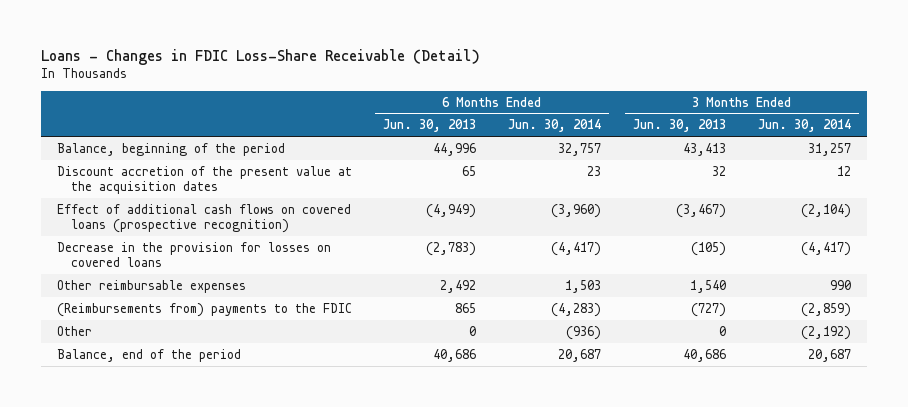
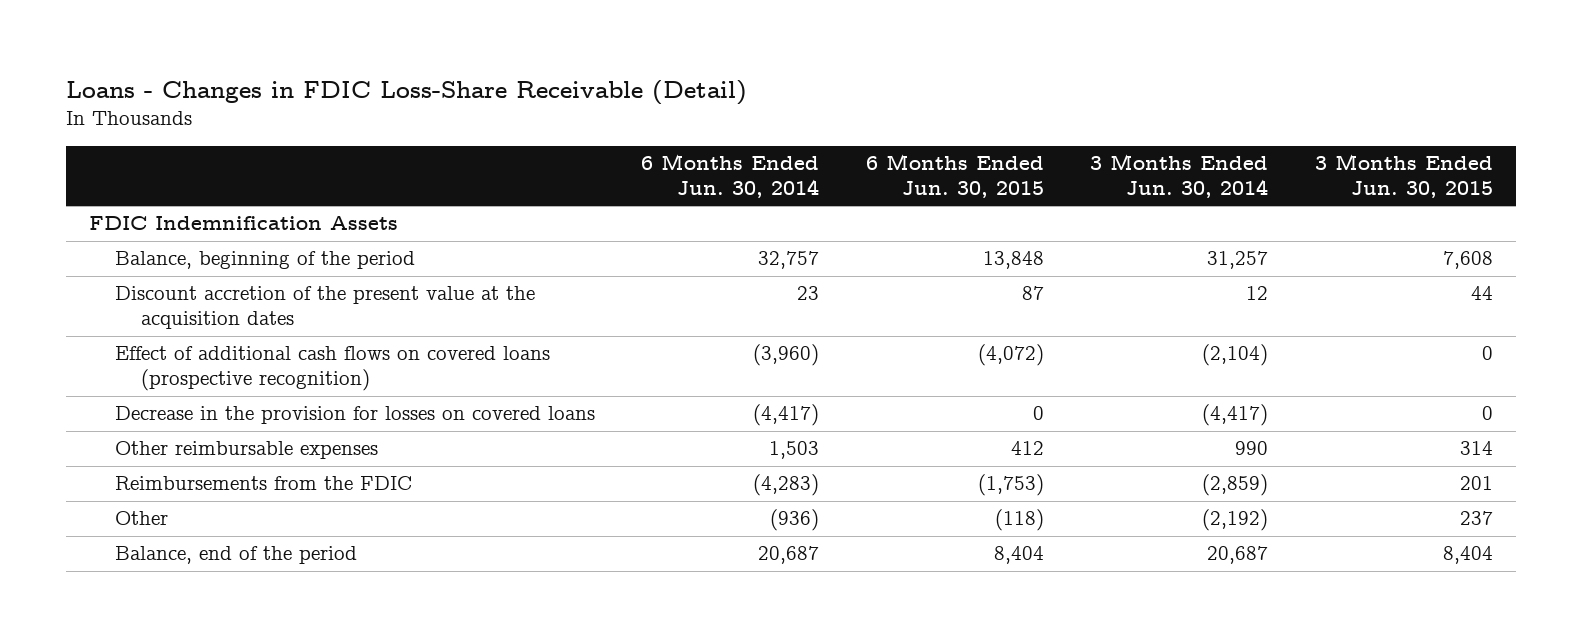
- | 6 Months Ended Jun. 30, 2013 | 6 Months Ended Jun. 30, 2014 | 3 Months Ended Jun. 30, 2013 | 3 Months Ended Jun. 30, 2014
+ | 6 Months Ended Jun. 30, 2014 | 6 Months Ended Jun. 30, 2015 | 3 Months Ended Jun. 30, 2014 | 3 Months Ended Jun. 30, 2015
+ FDIC Indemnification Assets
- (Reimbursements from) payments to the FDIC | 865 | (4,283) | (727) | (2,859)
+ Reimbursements from the FDIC | (4,283) | (1,753) | (2,859) | 201

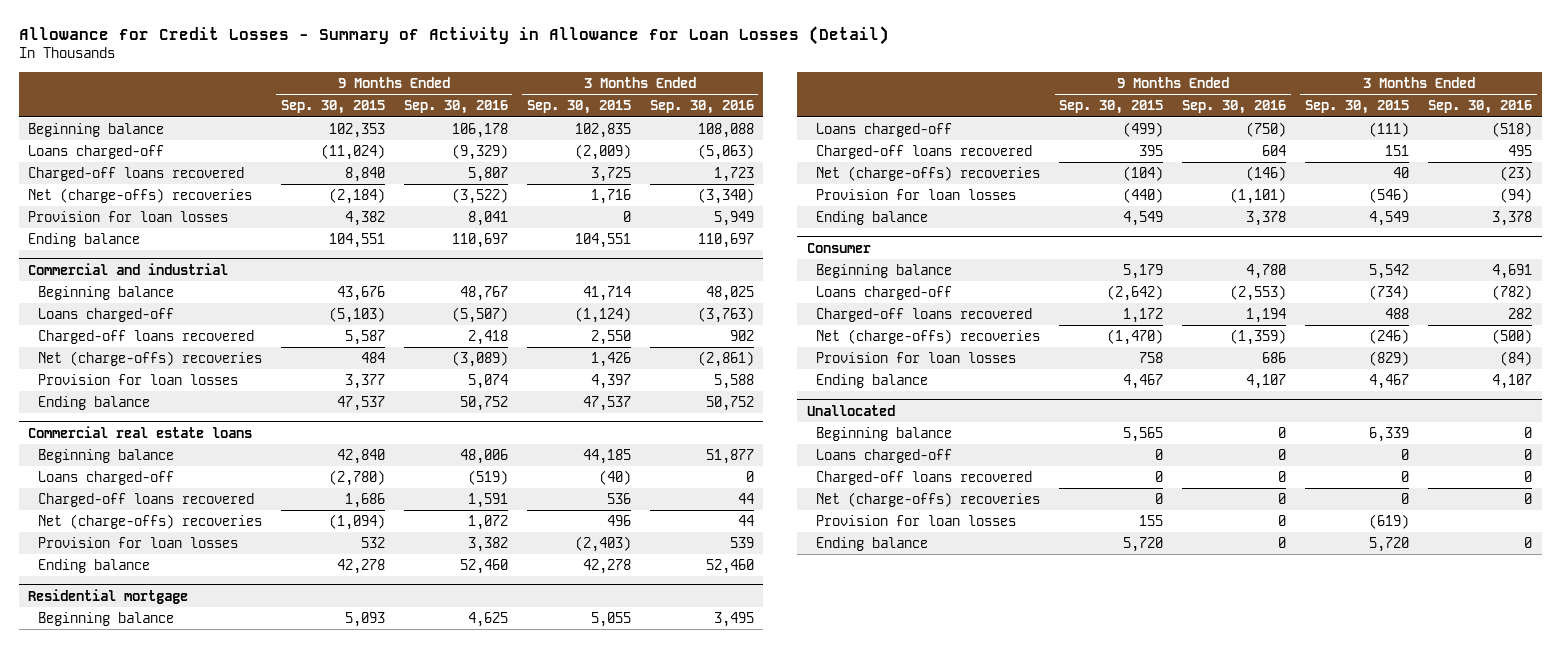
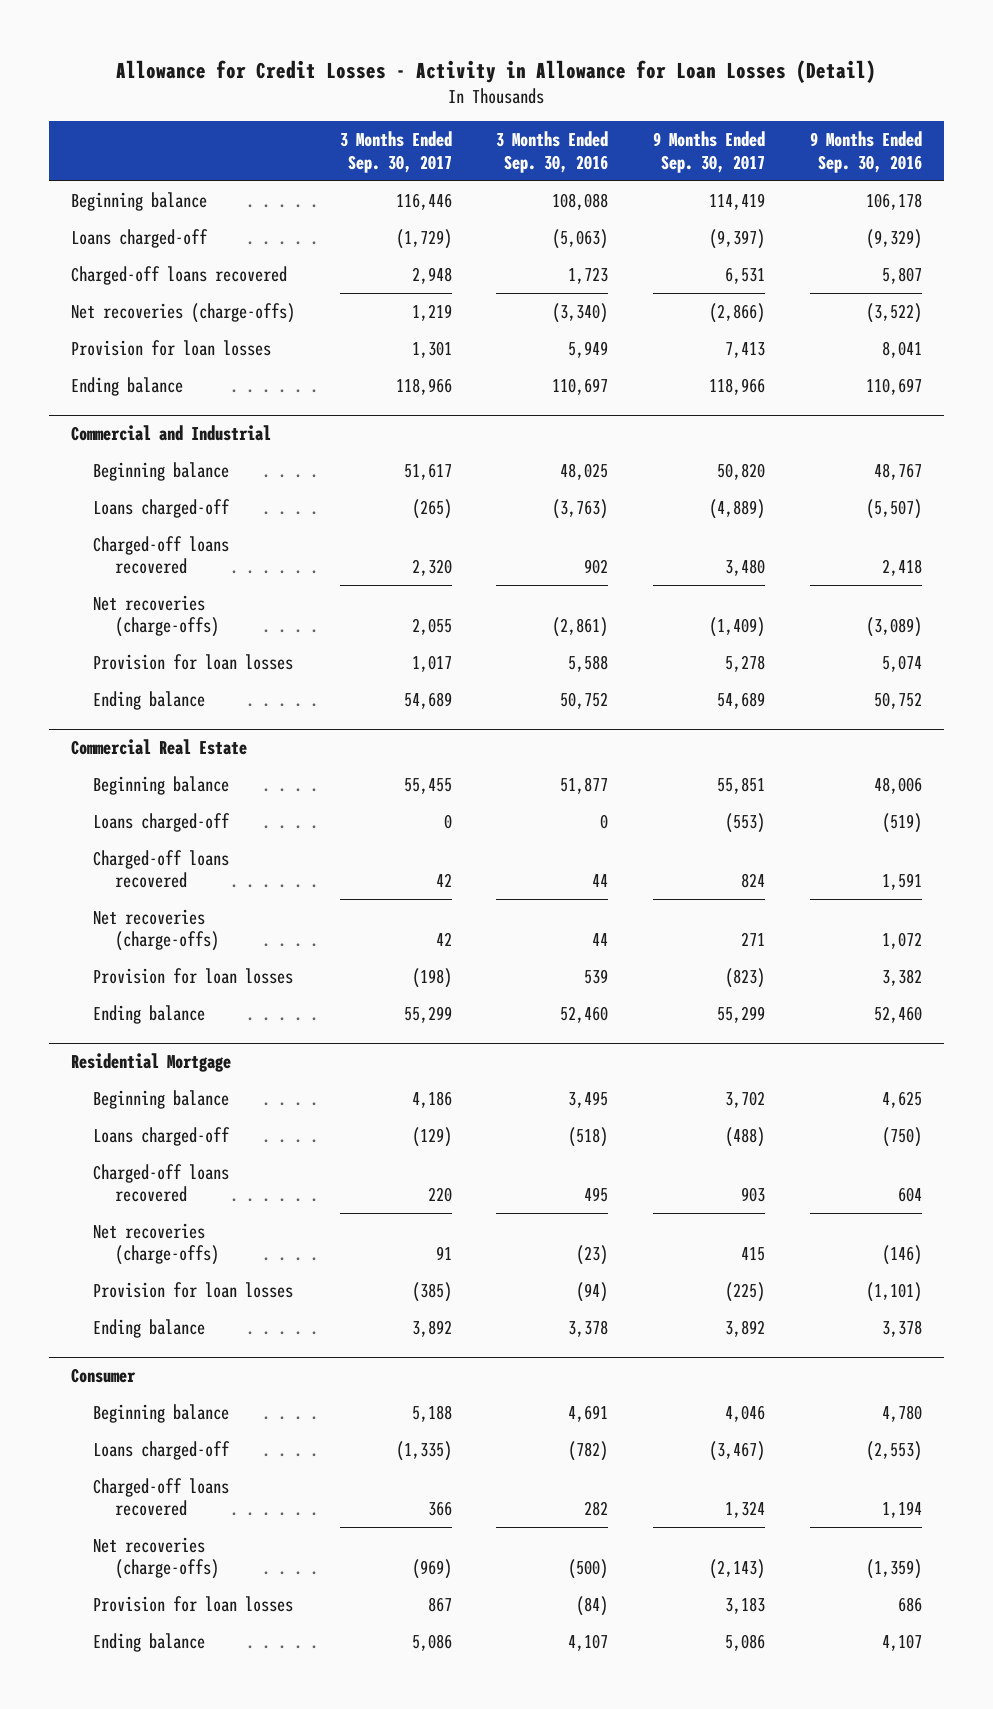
- Allowance for Credit Losses - Summary of Activity in Allowance for Loan Losses (Detail)
+ Allowance for Credit Losses - Activity in Allowance for Loan Losses (Detail)
- | 9 Months Ended Sep. 30, 2015 | 9 Months Ended Sep. 30, 2016 | 3 Months Ended Sep. 30, 2015 | 3 Months Ended Sep. 30, 2016
+ | 3 Months Ended Sep. 30, 2017 | 3 Months Ended Sep. 30, 2016 | 9 Months Ended Sep. 30, 2017 | 9 Months Ended Sep. 30, 2016
- Net (charge-offs) recoveries | (2,184) | (3,522) | 1,716 | (3,340)
+ Net recoveries (charge-offs) | 1,219 | (3,340) | (2,866) | (3,522)
- Commercial and industrial
+ Commercial and Industrial
- Net (charge-offs) recoveries | 484 | (3,089) | 1,426 | (2,861)
+ Net recoveries (charge-offs) | 2,055 | (2,861) | (1,409) | (3,089)
- Commercial real estate loans
+ Commercial Real Estate
- Net (charge-offs) recoveries | (1,094) | 1,072 | 496 | 44
+ Net recoveries (charge-offs) | 42 | 44 | 271 | 1,072
- Residential mortgage
+ Residential Mortgage
- Net (charge-offs) recoveries | (104) | (146) | 40 | (23)
+ Net recoveries (charge-offs) | 91 | (23) | 415 | (146)
@ Consumer
- Net (charge-offs) recoveries | (1,470) | (1,359) | (246) | (500)
+ Net recoveries (charge-offs) | (969) | (500) | (2,143) | (1,359)
- Unallocated
- Beginning balance | 5,565 | 0 | 6,339 | 0
- Loans charged-off | 0 | 0 | 0 | 0
- Charged-off loans recovered | 0 | 0 | 0 | 0
- Net (charge-offs) recoveries | 0 | 0 | 0 | 0
- Provision for loan losses | 155 | 0 | (619) |
- Ending balance | 5,720 | 0 | 5,720 | 0

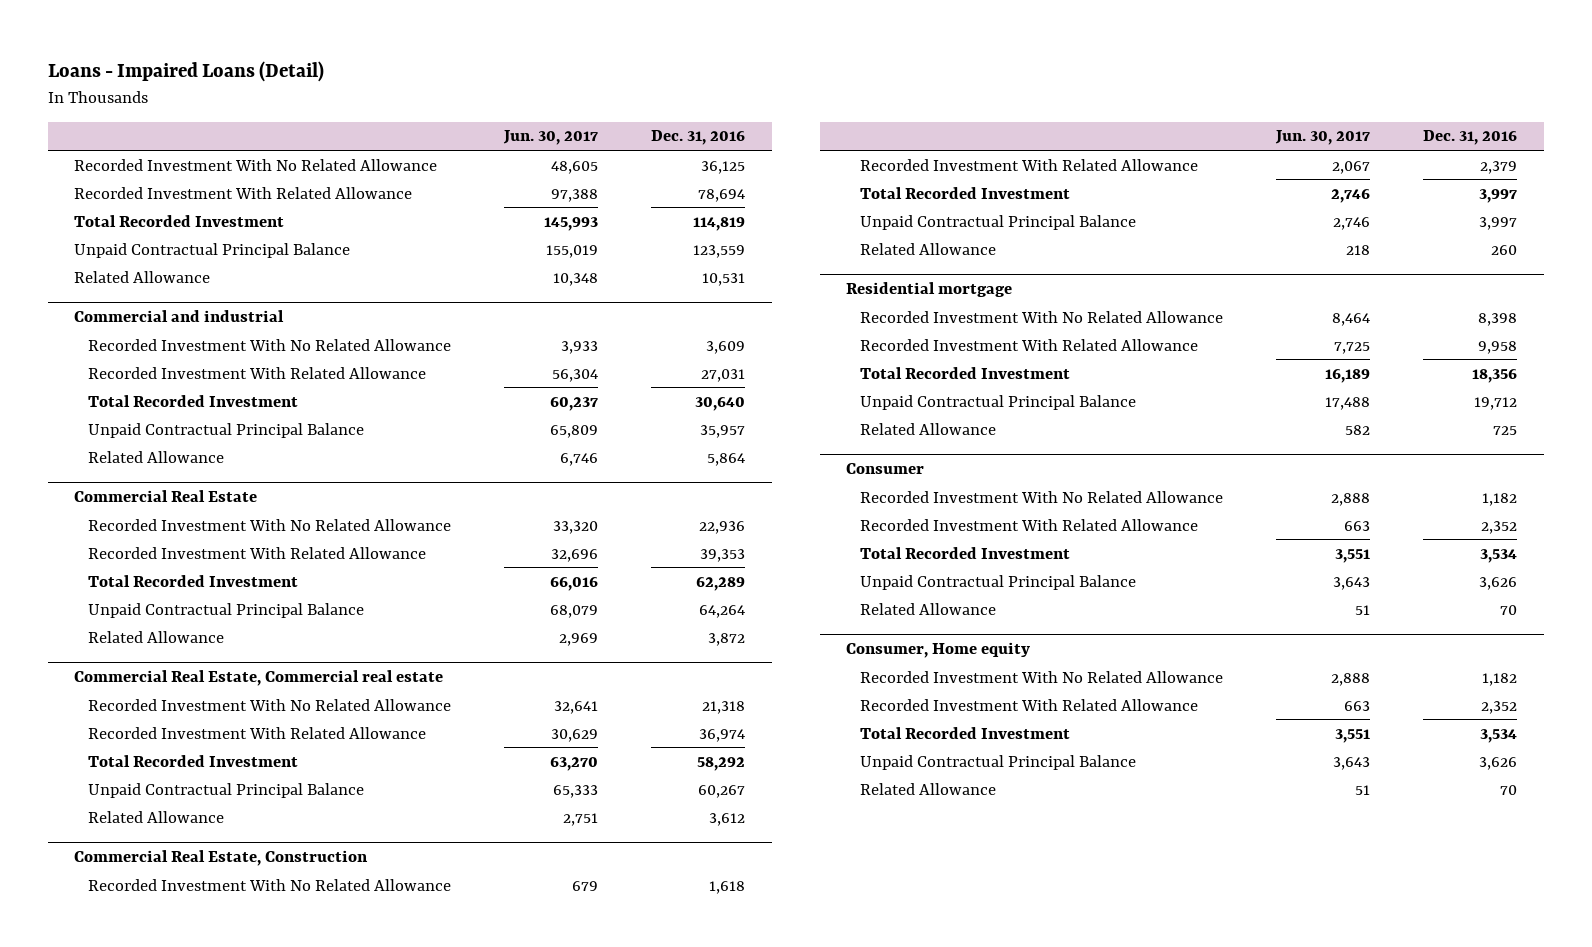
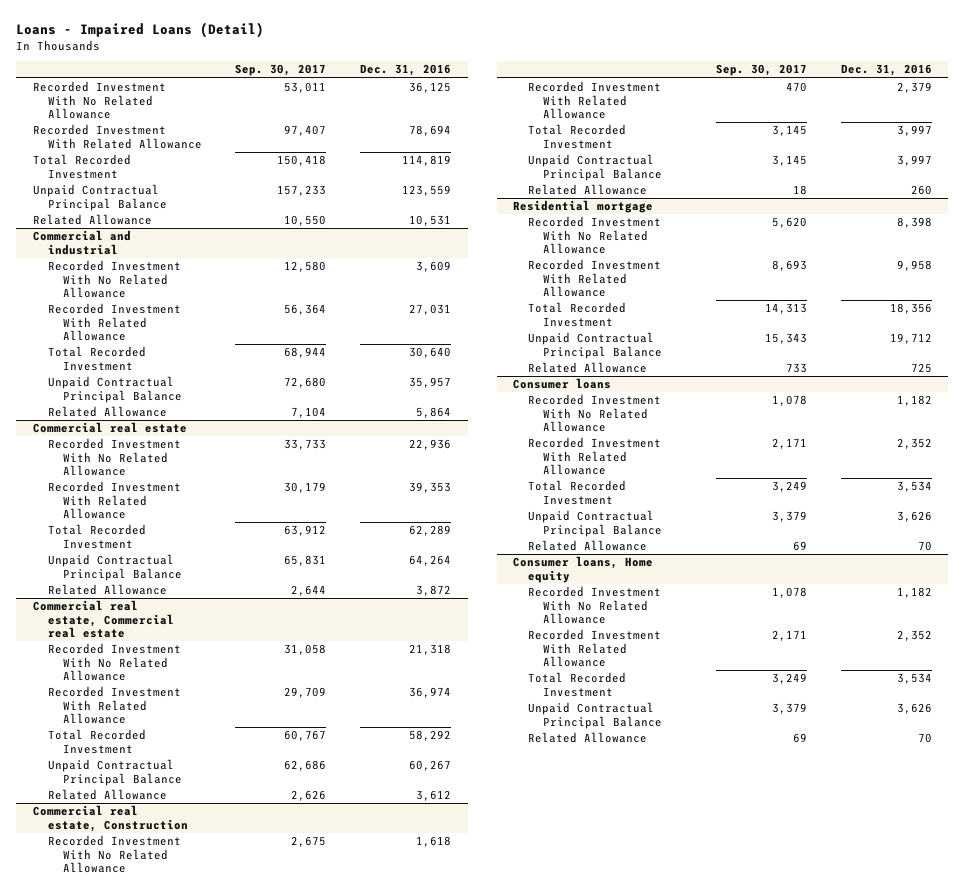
- | Jun. 30, 2017 | Dec. 31, 2016
+ | Sep. 30, 2017 | Dec. 31, 2016
- Commercial Real Estate
+ Commercial real estate
- Commercial Real Estate, Commercial real estate
+ Commercial real estate, Commercial real estate
- Commercial Real Estate, Construction
+ Commercial real estate, Construction
- Consumer
+ Consumer loans
- Consumer, Home equity
+ Consumer loans, Home equity

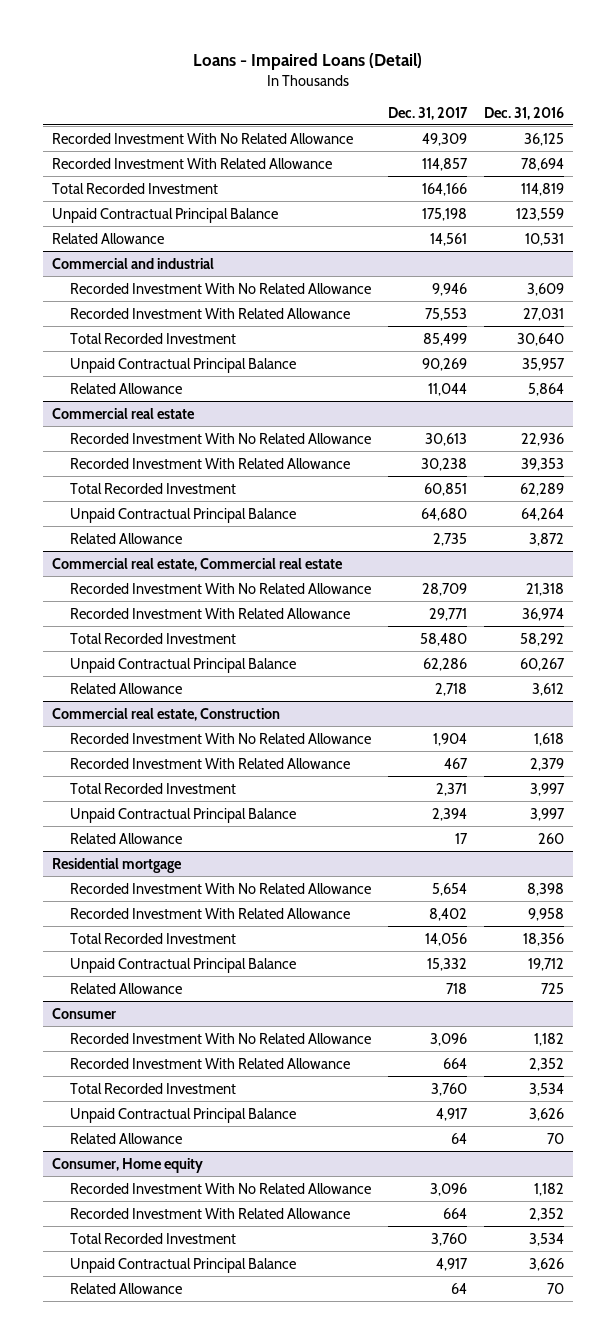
- | Sep. 30, 2017 | Dec. 31, 2016
+ | Dec. 31, 2017 | Dec. 31, 2016
- Consumer loans
+ Consumer
- Consumer loans, Home equity
+ Consumer, Home equity

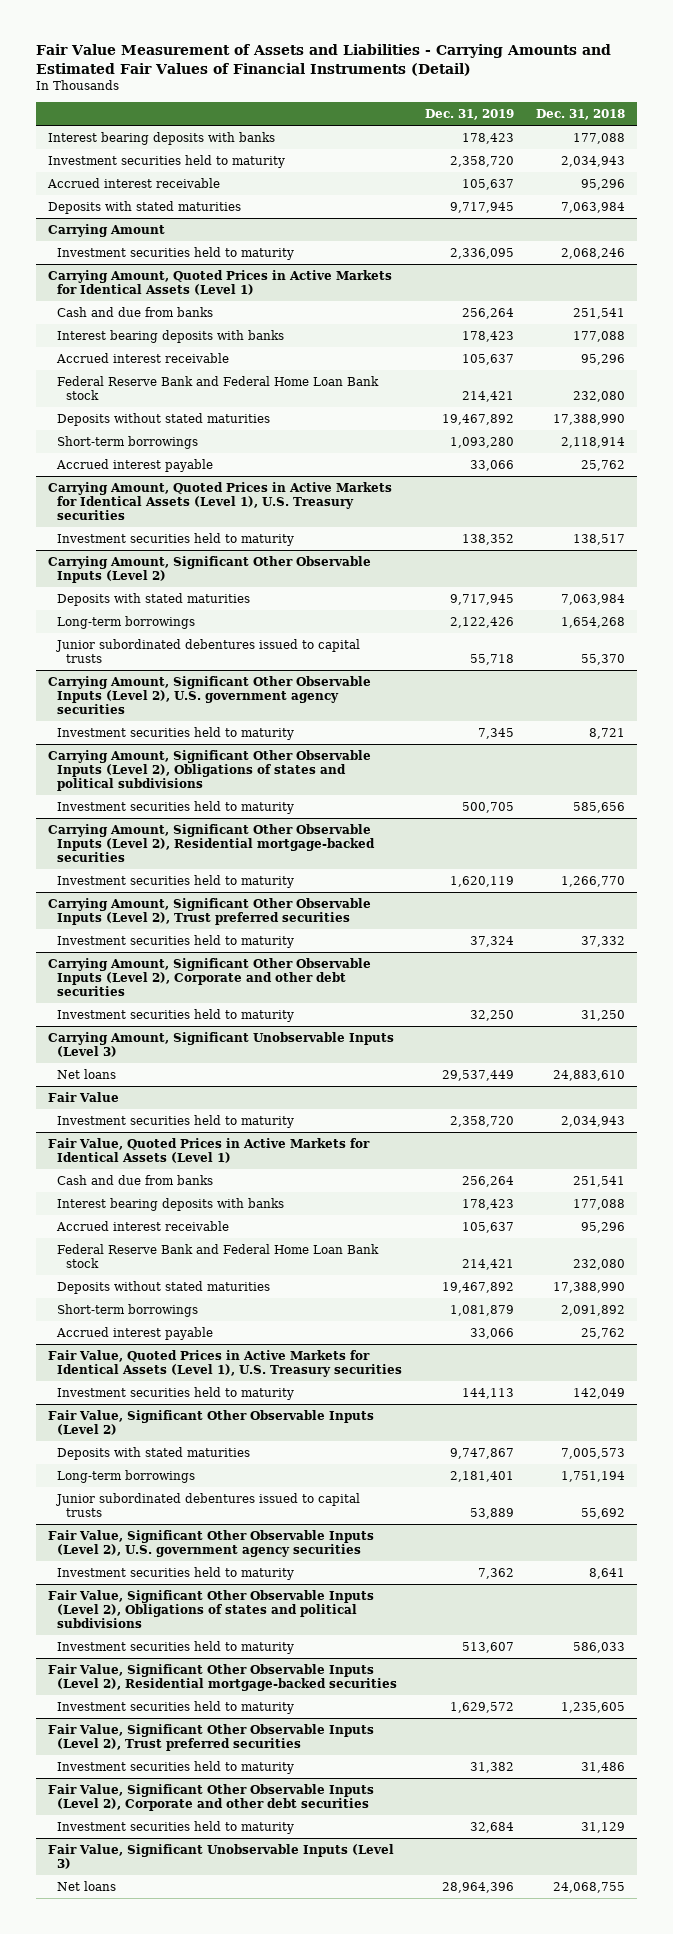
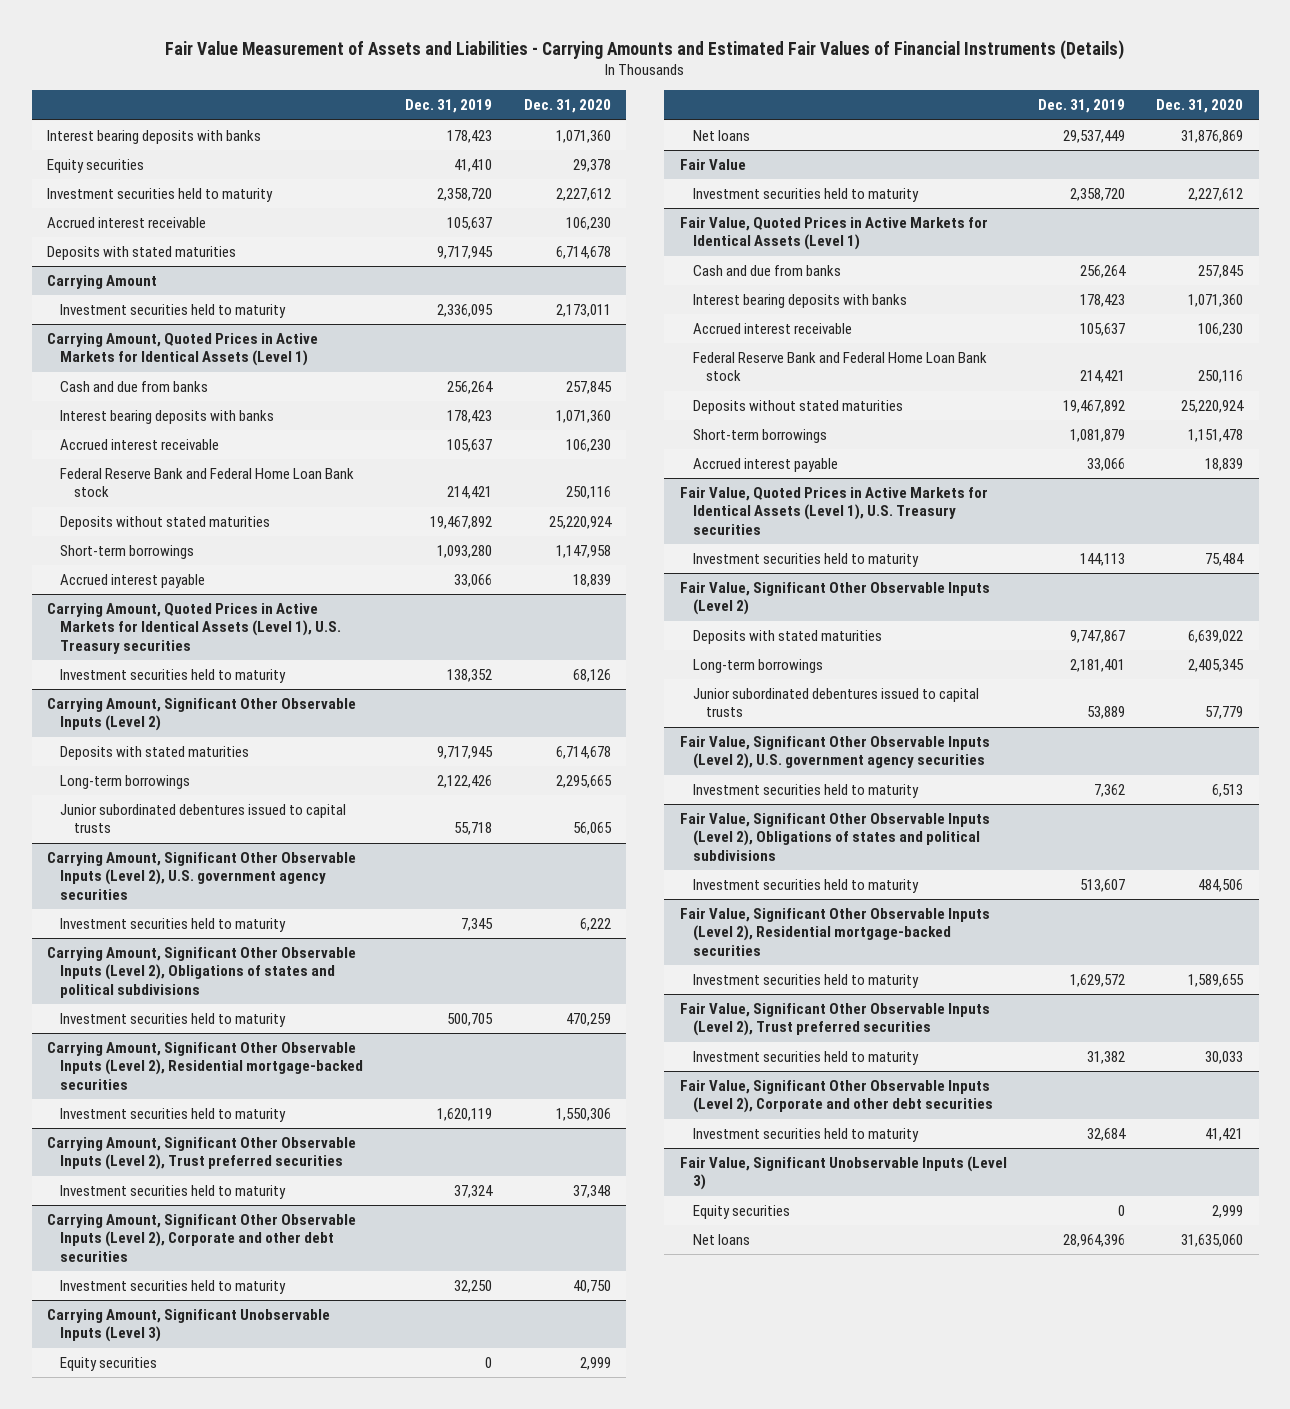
- Fair Value Measurement of Assets and Liabilities - Carrying Amounts and Estimated Fair Values of Financial Instruments (Detail)
+ Fair Value Measurement of Assets and Liabilities - Carrying Amounts and Estimated Fair Values of Financial Instruments (Details)
- | Dec. 31, 2019 | Dec. 31, 2018
+ | Dec. 31, 2019 | Dec. 31, 2020
+ Equity securities | 41,410 | 29,378
@ Carrying Amount, Significant Unobservable Inputs (Level 3)
+ Equity securities | 0 | 2,999
@ Fair Value, Significant Unobservable Inputs (Level 3)
+ Equity securities | 0 | 2,999

